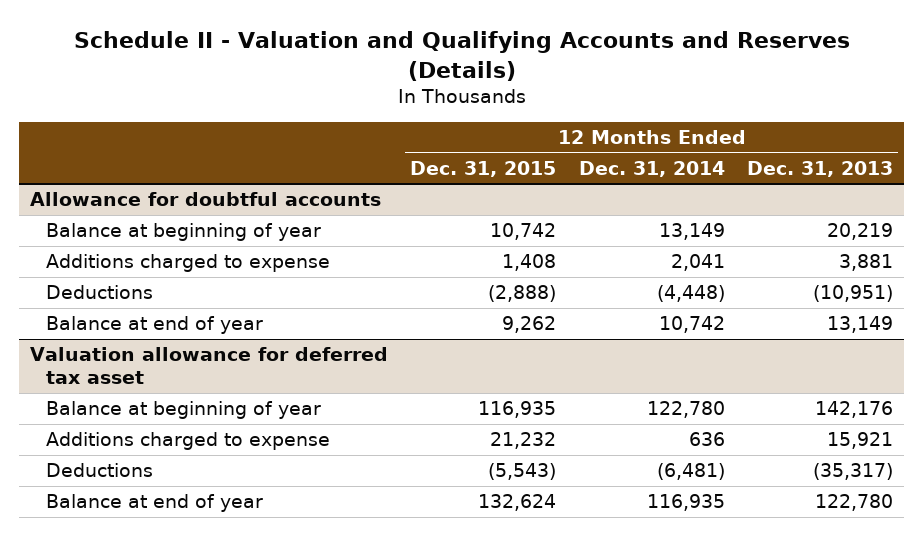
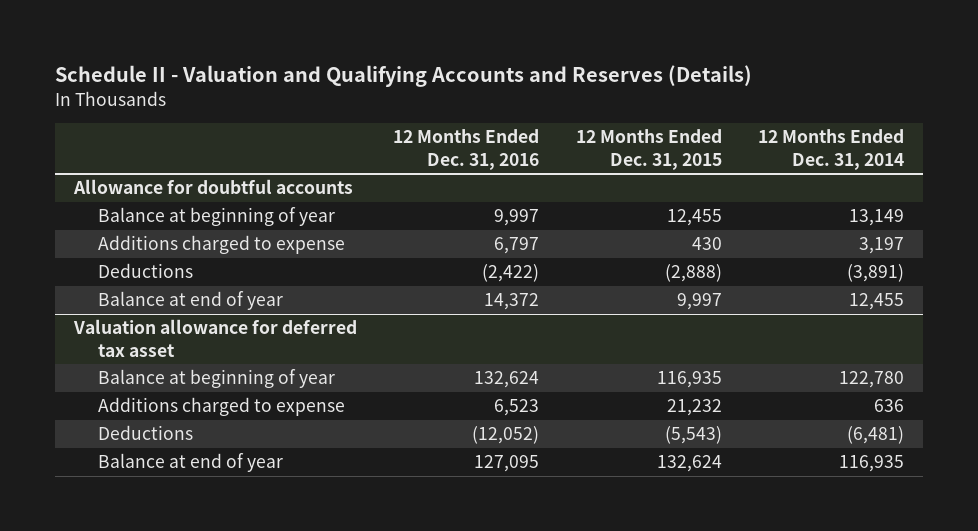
- | 12 Months Ended Dec. 31, 2015 | 12 Months Ended Dec. 31, 2014 | 12 Months Ended Dec. 31, 2013
+ | 12 Months Ended Dec. 31, 2016 | 12 Months Ended Dec. 31, 2015 | 12 Months Ended Dec. 31, 2014
@ Allowance for doubtful accounts
- Balance at beginning of year | 10,742 | 13,149 | 20,219
- Additions charged to expense | 1,408 | 2,041 | 3,881
- Deductions | (2,888) | (4,448) | (10,951)
- Balance at end of year | 9,262 | 10,742 | 13,149
+ Balance at beginning of year | 9,997 | 12,455 | 13,149
+ Additions charged to expense | 6,797 | 430 | 3,197
+ Deductions | (2,422) | (2,888) | (3,891)
+ Balance at end of year | 14,372 | 9,997 | 12,455

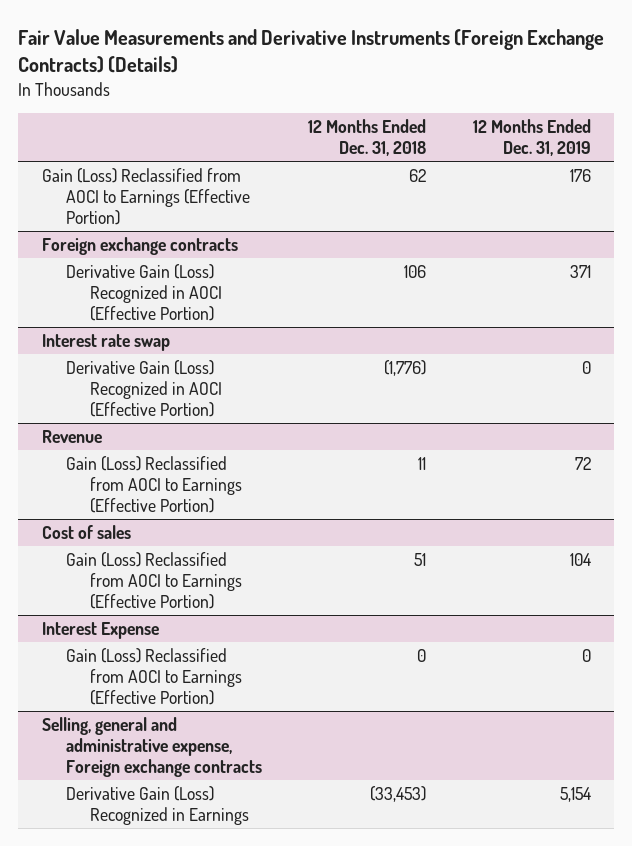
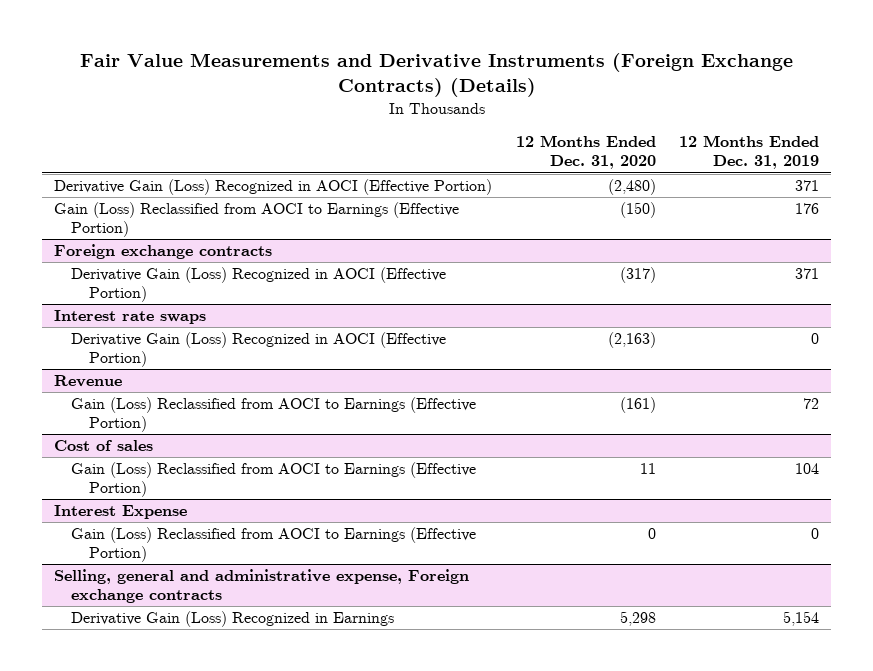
- | 12 Months Ended Dec. 31, 2018 | 12 Months Ended Dec. 31, 2019
+ | 12 Months Ended Dec. 31, 2020 | 12 Months Ended Dec. 31, 2019
+ Derivative Gain (Loss) Recognized in AOCI (Effective Portion) | (2,480) | 371
- Interest rate swap
+ Interest rate swaps

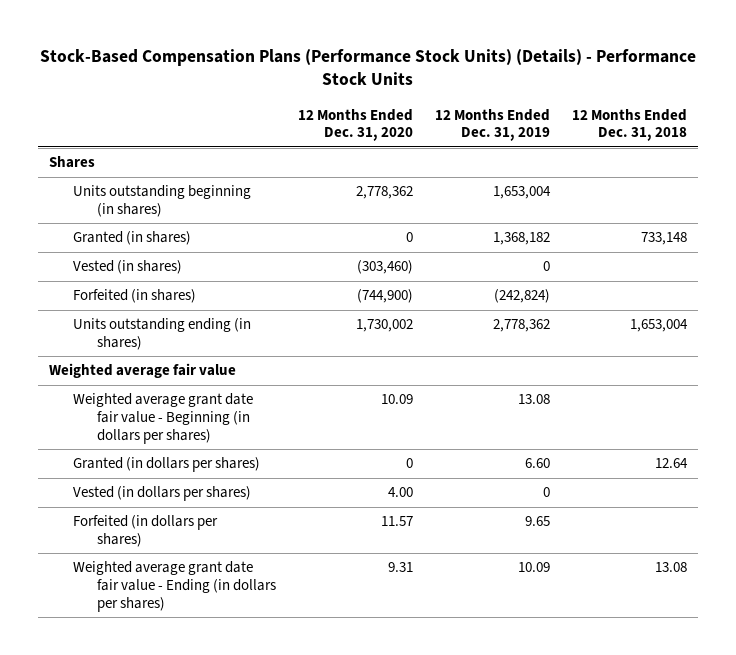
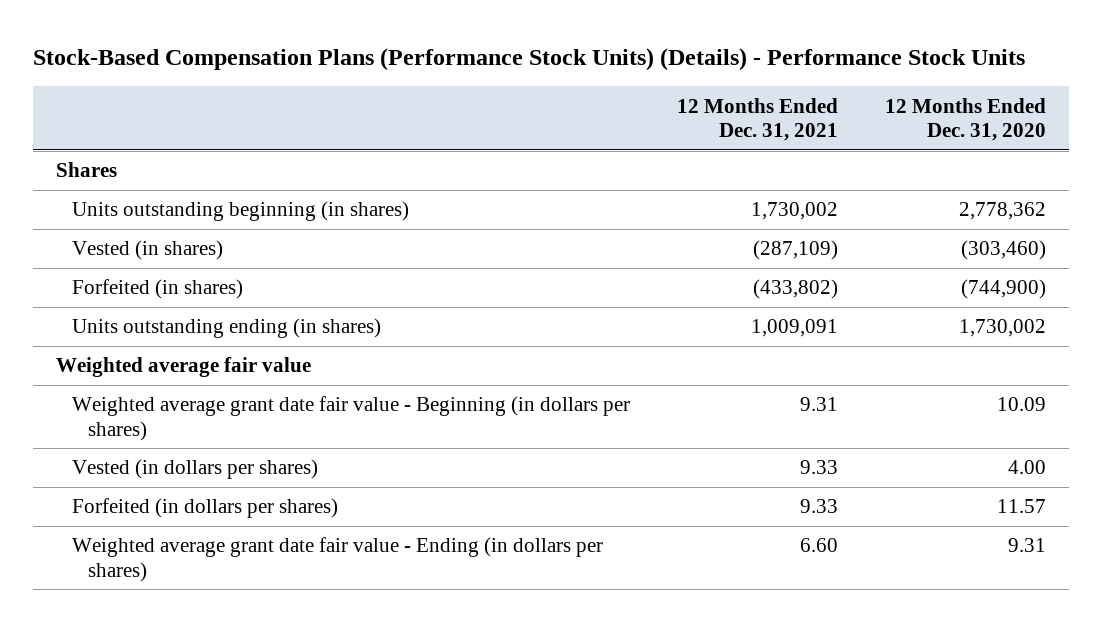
- | 12 Months Ended Dec. 31, 2020 | 12 Months Ended Dec. 31, 2019 | 12 Months Ended Dec. 31, 2018
+ | 12 Months Ended Dec. 31, 2021 | 12 Months Ended Dec. 31, 2020
- Granted (in shares) | 0 | 1,368,182 | 733,148
- Granted (in dollars per shares) | 0 | 6.60 | 12.64

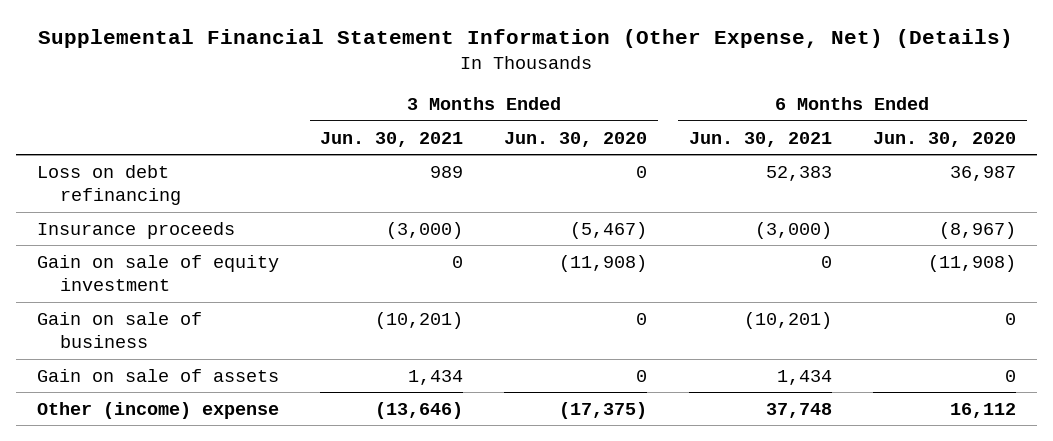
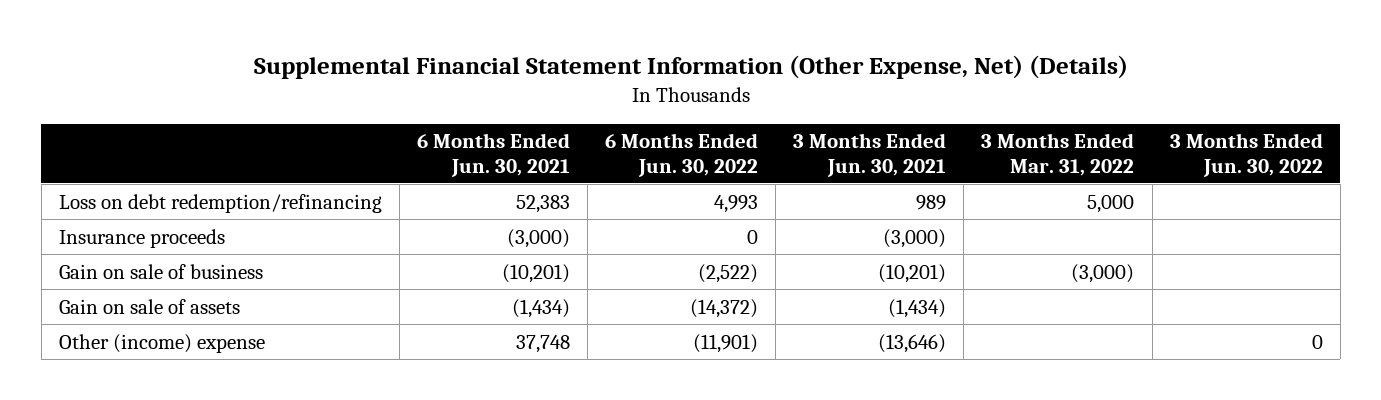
- | 3 Months Ended Jun. 30, 2021 | 3 Months Ended Jun. 30, 2020 | 6 Months Ended Jun. 30, 2021 | 6 Months Ended Jun. 30, 2020
+ | 6 Months Ended Jun. 30, 2021 | 6 Months Ended Jun. 30, 2022 | 3 Months Ended Jun. 30, 2021 | 3 Months Ended Mar. 31, 2022 | 3 Months Ended Jun. 30, 2022
- Loss on debt refinancing | 989 | 0 | 52,383 | 36,987
+ Loss on debt redemption/refinancing | 52,383 | 4,993 | 989 | 5,000 |
- Gain on sale of equity investment | 0 | (11,908) | 0 | (11,908)
- Gain on sale of assets | 1,434 | 0 | 1,434 | 0
+ Gain on sale of assets | (1,434) | (14,372) | (1,434) | |

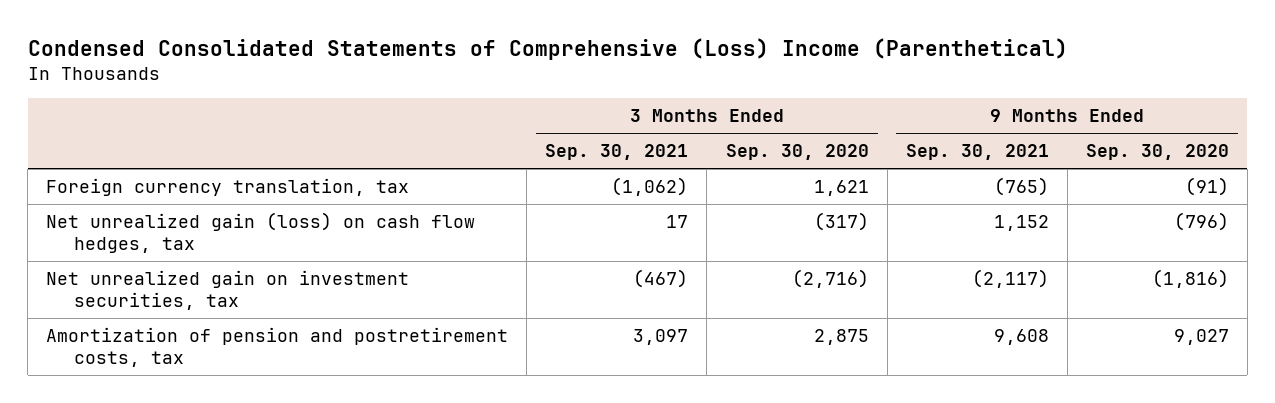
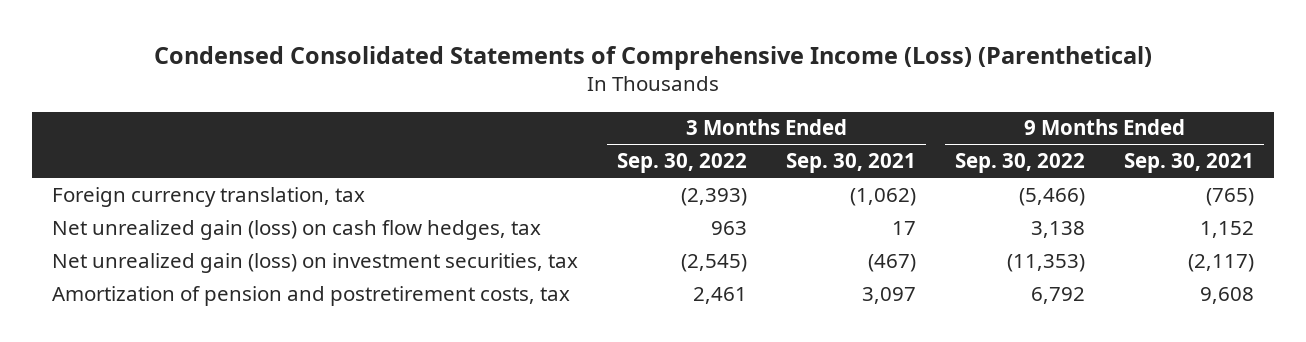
- Condensed Consolidated Statements of Comprehensive (Loss) Income (Parenthetical)
+ Condensed Consolidated Statements of Comprehensive Income (Loss) (Parenthetical)
- | 3 Months Ended Sep. 30, 2021 | 3 Months Ended Sep. 30, 2020 | 9 Months Ended Sep. 30, 2021 | 9 Months Ended Sep. 30, 2020
+ | 3 Months Ended Sep. 30, 2022 | 3 Months Ended Sep. 30, 2021 | 9 Months Ended Sep. 30, 2022 | 9 Months Ended Sep. 30, 2021
- Net unrealized gain on investment securities, tax | (467) | (2,716) | (2,117) | (1,816)
+ Net unrealized gain (loss) on investment securities, tax | (2,545) | (467) | (11,353) | (2,117)

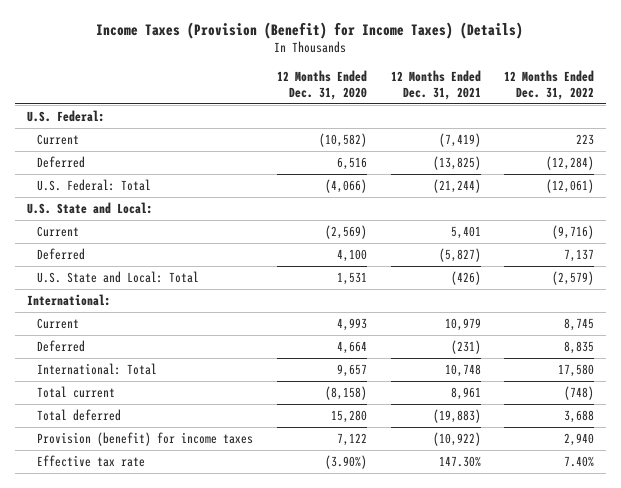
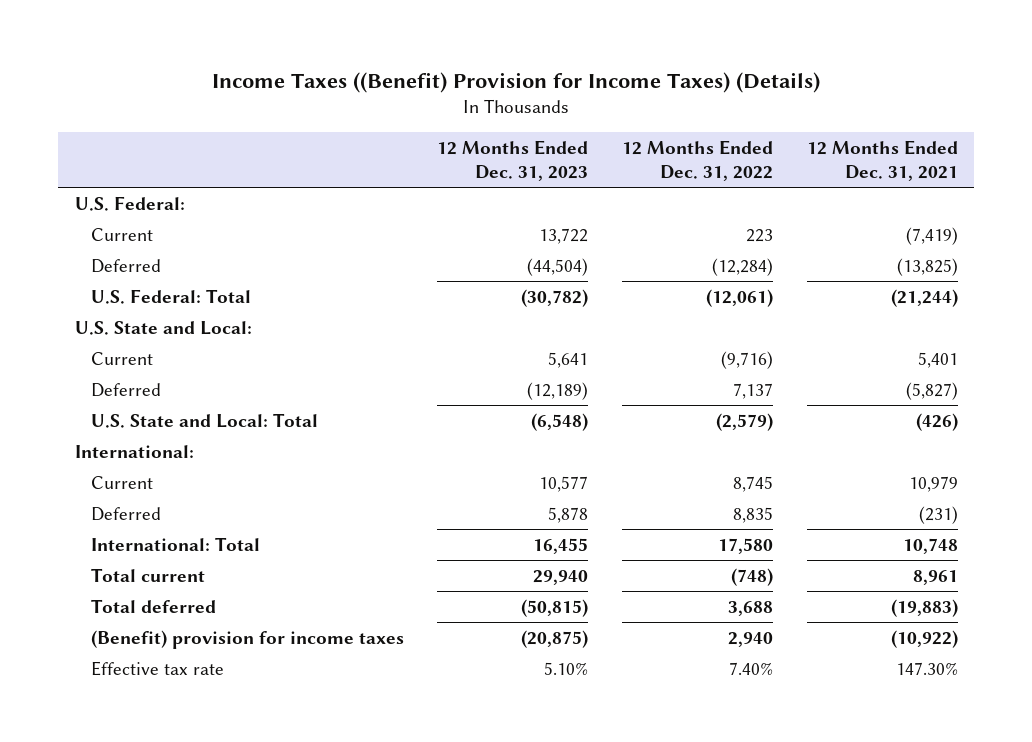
- Income Taxes (Provision (Benefit) for Income Taxes) (Details)
+ Income Taxes ((Benefit) Provision for Income Taxes) (Details)
- | 12 Months Ended Dec. 31, 2020 | 12 Months Ended Dec. 31, 2021 | 12 Months Ended Dec. 31, 2022
+ | 12 Months Ended Dec. 31, 2023 | 12 Months Ended Dec. 31, 2022 | 12 Months Ended Dec. 31, 2021
- Provision (benefit) for income taxes | 7,122 | (10,922) | 2,940
+ (Benefit) provision for income taxes | (20,875) | 2,940 | (10,922)

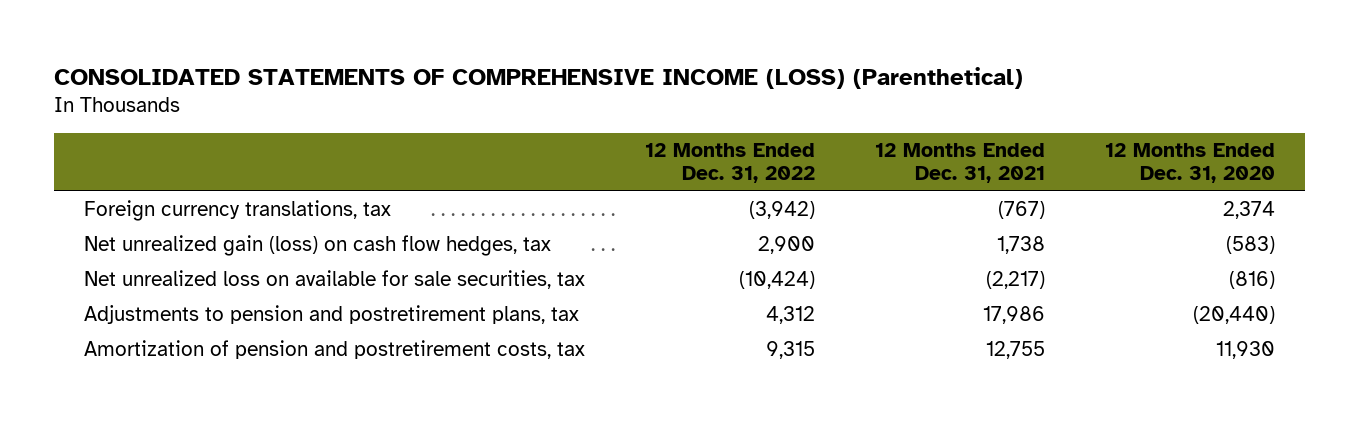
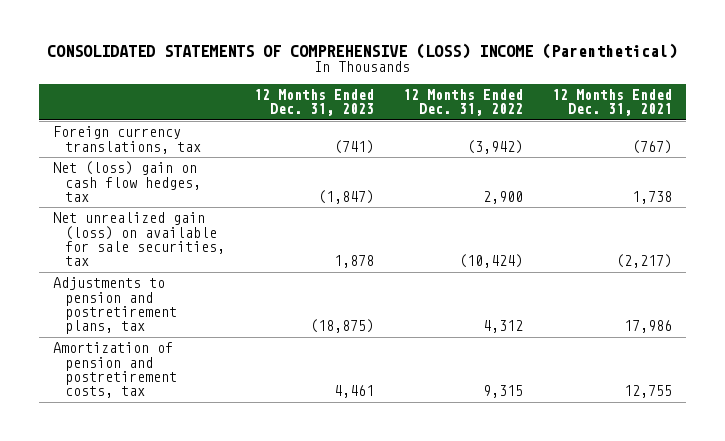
- CONSOLIDATED STATEMENTS OF COMPREHENSIVE INCOME (LOSS) (Parenthetical)
+ CONSOLIDATED STATEMENTS OF COMPREHENSIVE (LOSS) INCOME (Parenthetical)
- | 12 Months Ended Dec. 31, 2022 | 12 Months Ended Dec. 31, 2021 | 12 Months Ended Dec. 31, 2020
+ | 12 Months Ended Dec. 31, 2023 | 12 Months Ended Dec. 31, 2022 | 12 Months Ended Dec. 31, 2021
- Net unrealized gain (loss) on cash flow hedges, tax | 2,900 | 1,738 | (583)
- Net unrealized loss on available for sale securities, tax | (10,424) | (2,217) | (816)
+ Net (loss) gain on cash flow hedges, tax | (1,847) | 2,900 | 1,738
+ Net unrealized gain (loss) on available for sale securities, tax | 1,878 | (10,424) | (2,217)

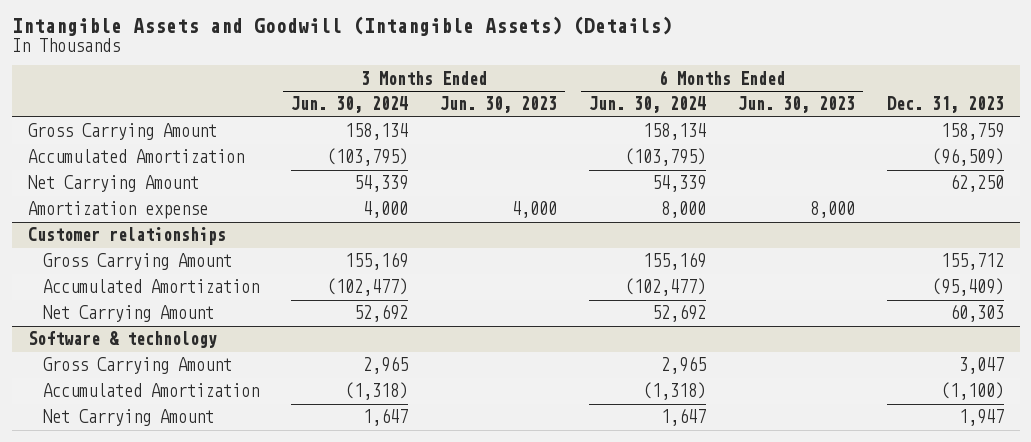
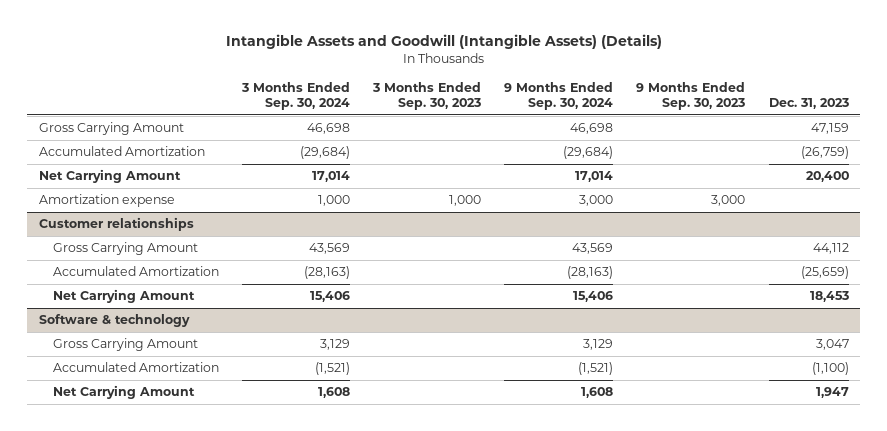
- | 3 Months Ended Jun. 30, 2024 | 3 Months Ended Jun. 30, 2023 | 6 Months Ended Jun. 30, 2024 | 6 Months Ended Jun. 30, 2023 | Dec. 31, 2023
+ | 3 Months Ended Sep. 30, 2024 | 3 Months Ended Sep. 30, 2023 | 9 Months Ended Sep. 30, 2024 | 9 Months Ended Sep. 30, 2023 | Dec. 31, 2023
- Gross Carrying Amount | 158,134 | | 158,134 | | 158,759
- Accumulated Amortization | (103,795) | | (103,795) | | (96,509)
- Net Carrying Amount | 54,339 | | 54,339 | | 62,250
+ Gross Carrying Amount | 46,698 | | 46,698 | | 47,159
+ Accumulated Amortization | (29,684) | | (29,684) | | (26,759)
+ Net Carrying Amount | 17,014 | | 17,014 | | 20,400
@ Customer relationships
- Gross Carrying Amount | 155,169 | | 155,169 | | 155,712
- Accumulated Amortization | (102,477) | | (102,477) | | (95,409)
- Net Carrying Amount | 52,692 | | 52,692 | | 60,303
+ Gross Carrying Amount | 43,569 | | 43,569 | | 44,112
+ Accumulated Amortization | (28,163) | | (28,163) | | (25,659)
+ Net Carrying Amount | 15,406 | | 15,406 | | 18,453

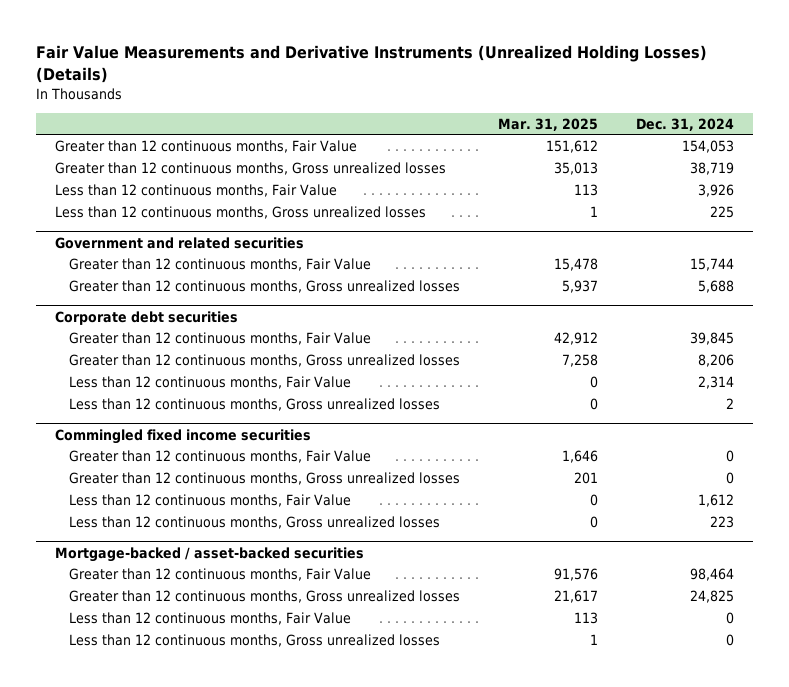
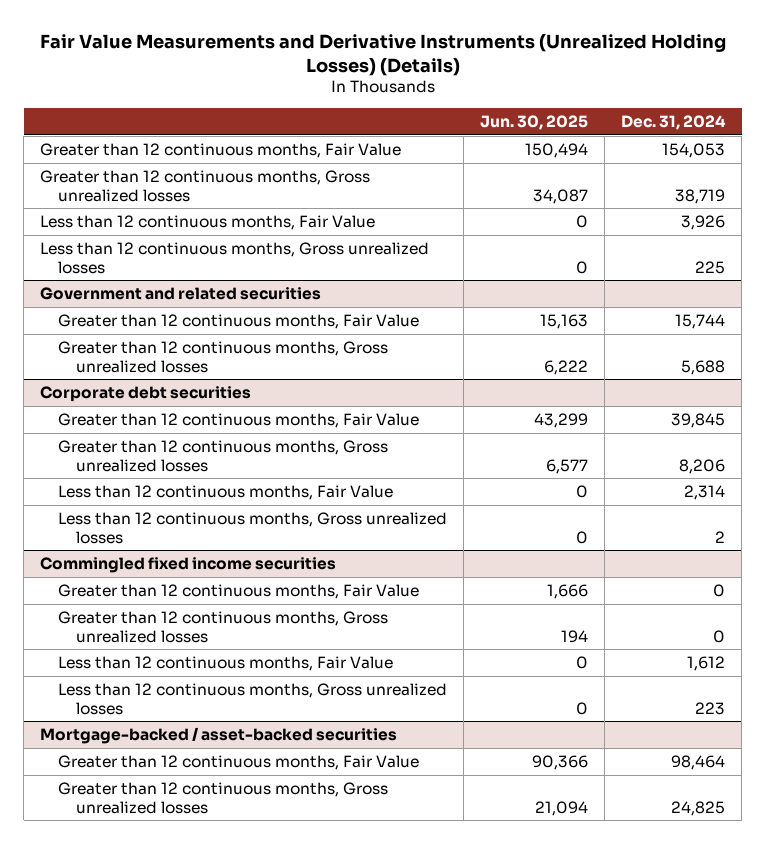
- | Mar. 31, 2025 | Dec. 31, 2024
+ | Jun. 30, 2025 | Dec. 31, 2024
@ Mortgage-backed / asset-backed securities
- Less than 12 continuous months, Fair Value | 113 | 0
- Less than 12 continuous months, Gross unrealized losses | 1 | 0

